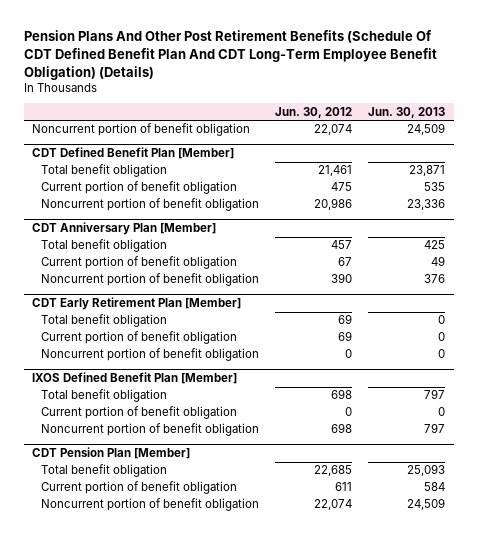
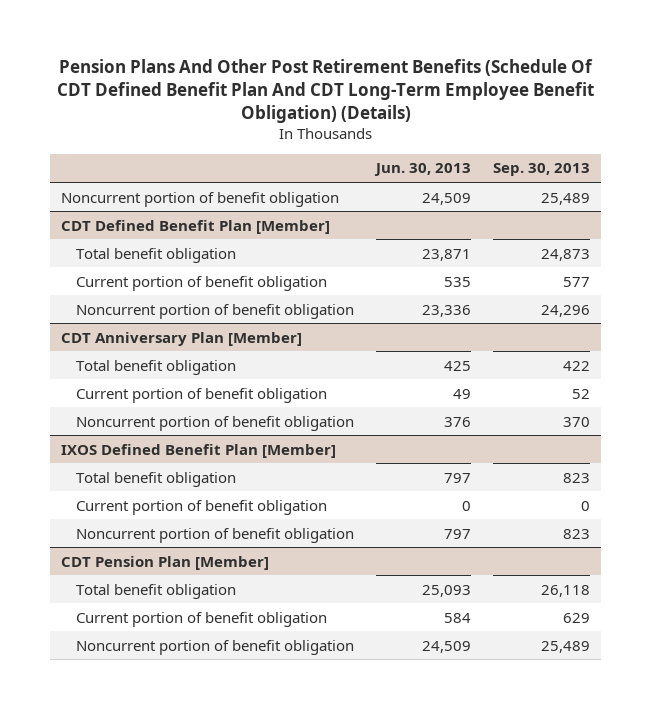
- | Jun. 30, 2012 | Jun. 30, 2013
+ | Jun. 30, 2013 | Sep. 30, 2013
- CDT Early Retirement Plan [Member]
- Total benefit obligation | 69 | 0
- Current portion of benefit obligation | 69 | 0
- Noncurrent portion of benefit obligation | 0 | 0

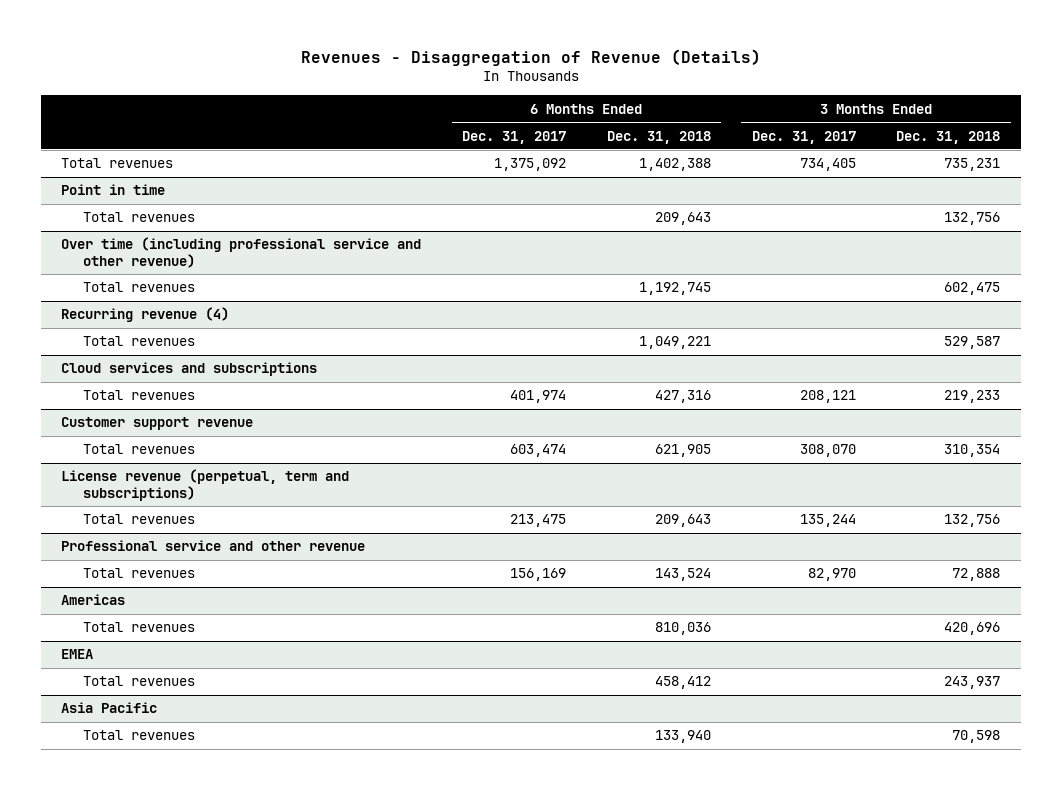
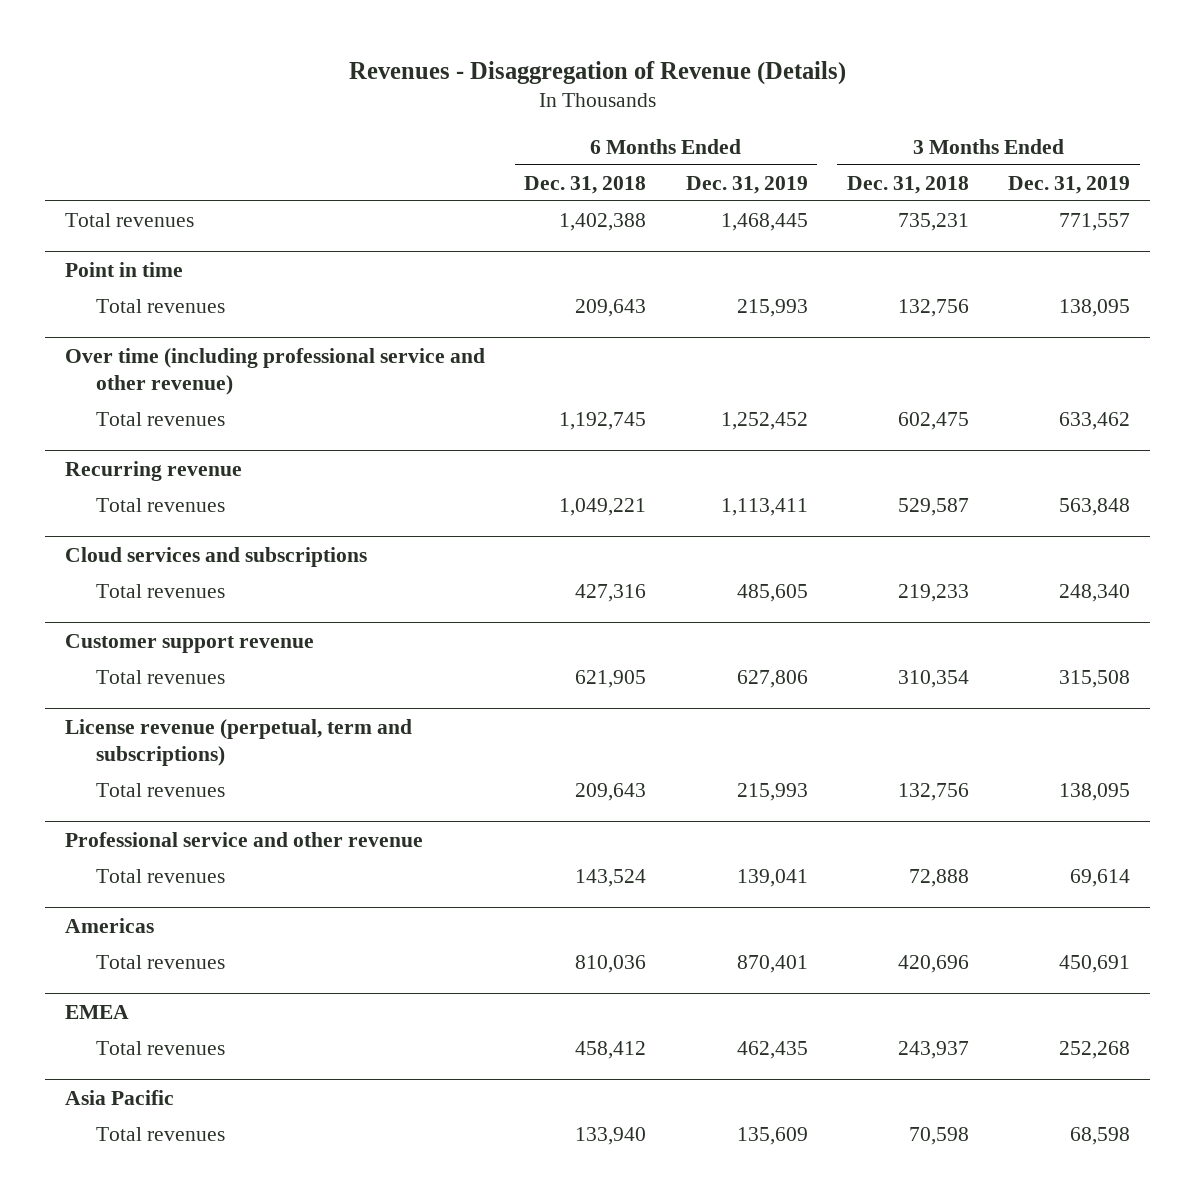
- | 6 Months Ended Dec. 31, 2017 | 6 Months Ended Dec. 31, 2018 | 3 Months Ended Dec. 31, 2017 | 3 Months Ended Dec. 31, 2018
+ | 6 Months Ended Dec. 31, 2018 | 6 Months Ended Dec. 31, 2019 | 3 Months Ended Dec. 31, 2018 | 3 Months Ended Dec. 31, 2019
- Recurring revenue (4)
+ Recurring revenue

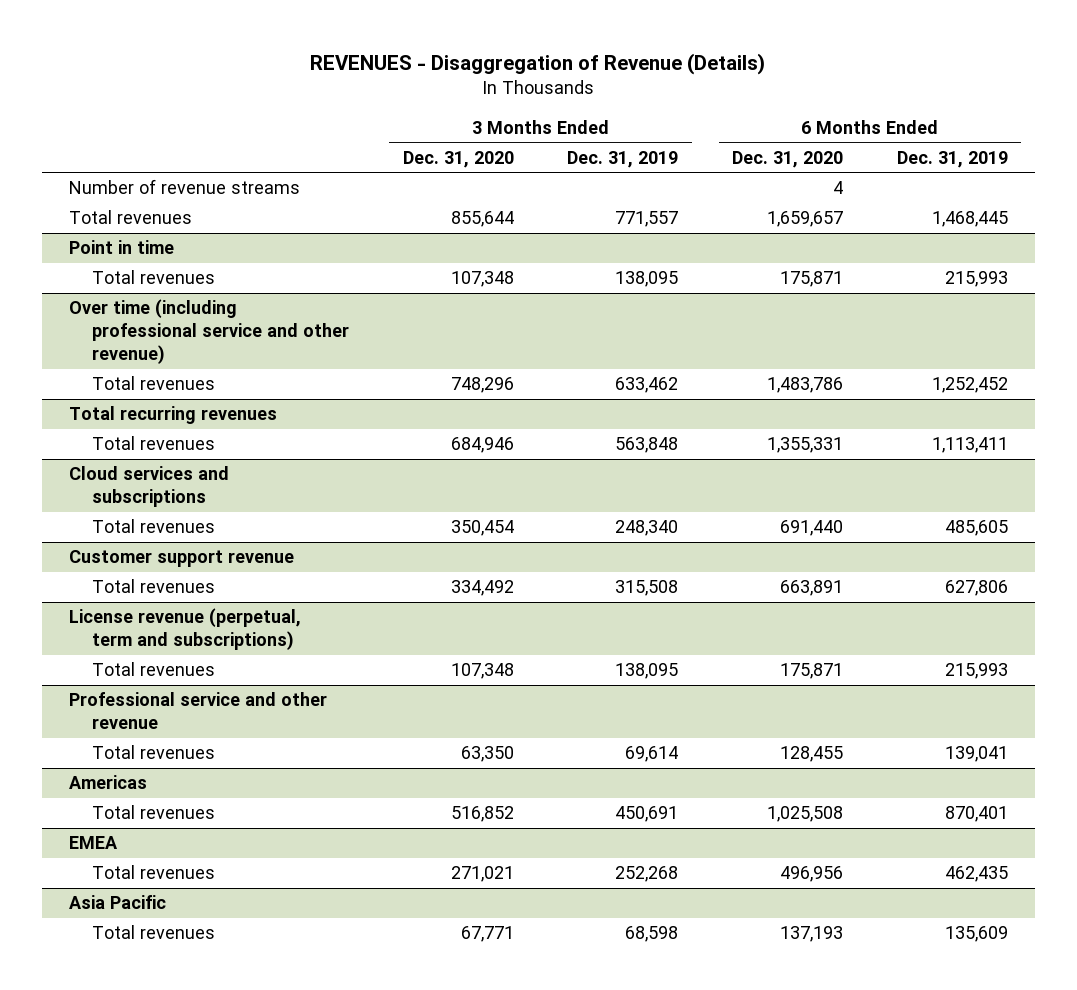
- Revenues - Disaggregation of Revenue (Details)
+ REVENUES - Disaggregation of Revenue (Details)
- | 6 Months Ended Dec. 31, 2018 | 6 Months Ended Dec. 31, 2019 | 3 Months Ended Dec. 31, 2018 | 3 Months Ended Dec. 31, 2019
+ | 3 Months Ended Dec. 31, 2020 | 3 Months Ended Dec. 31, 2019 | 6 Months Ended Dec. 31, 2020 | 6 Months Ended Dec. 31, 2019
+ Number of revenue streams | | | 4 |
- Recurring revenue
+ Total recurring revenues

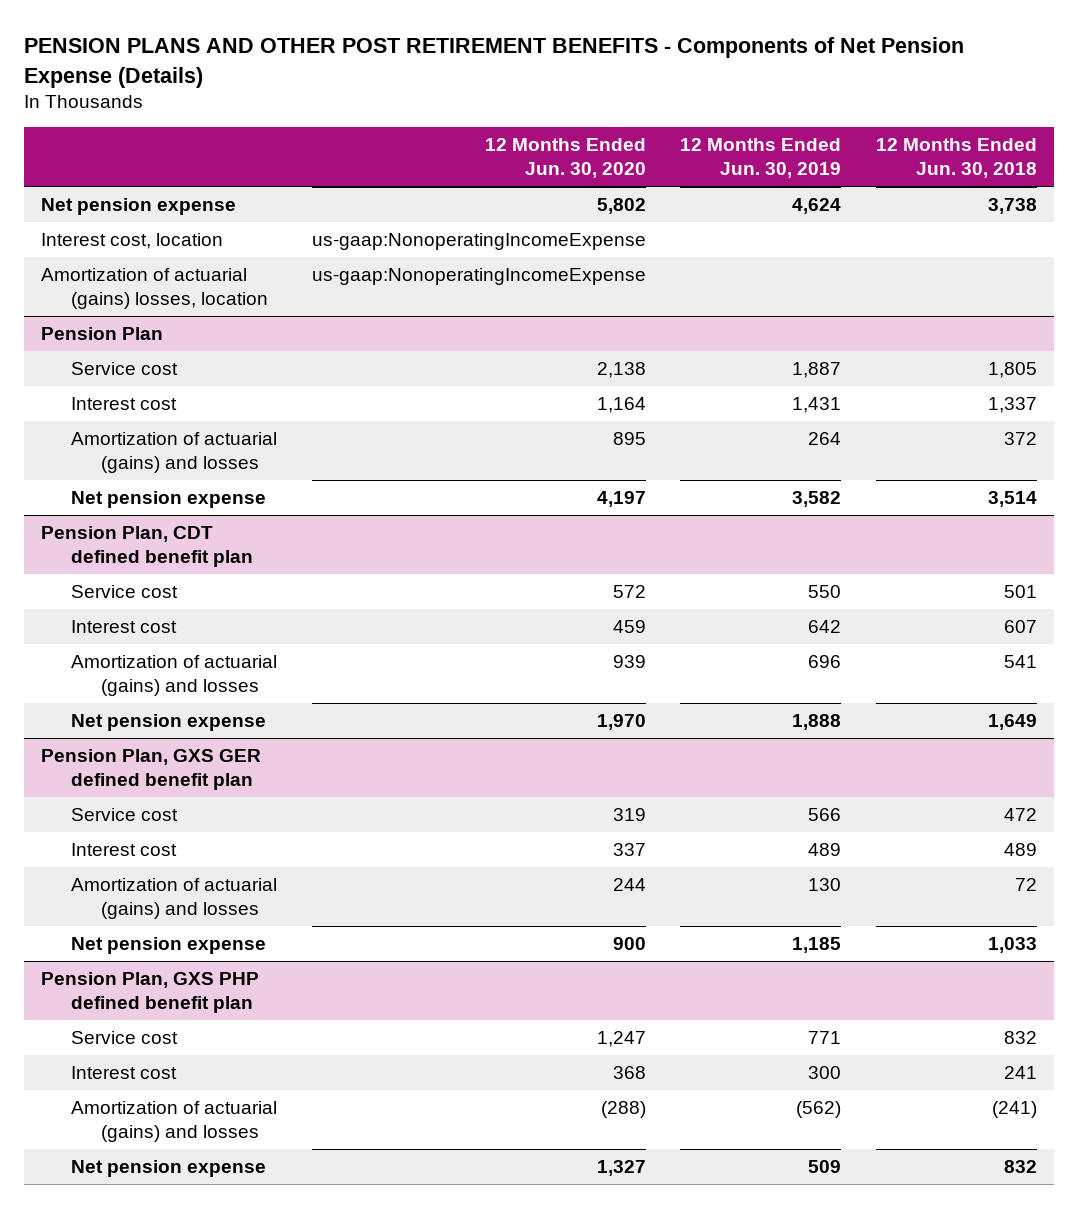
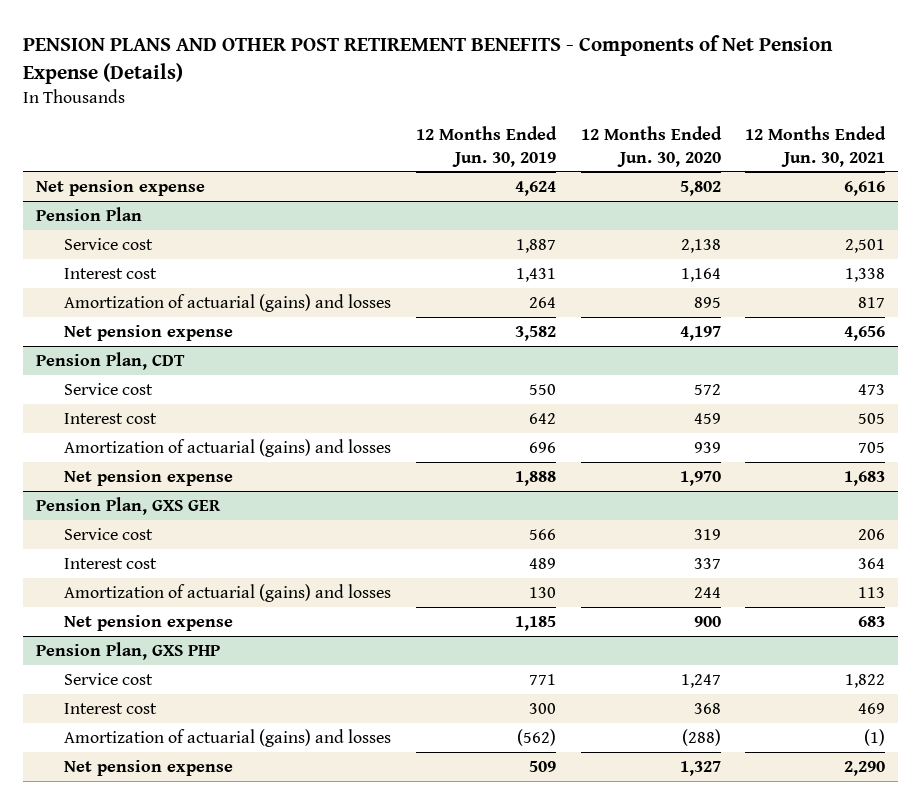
- | 12 Months Ended Jun. 30, 2020 | 12 Months Ended Jun. 30, 2019 | 12 Months Ended Jun. 30, 2018
+ | 12 Months Ended Jun. 30, 2019 | 12 Months Ended Jun. 30, 2020 | 12 Months Ended Jun. 30, 2021
- Interest cost, location | us-gaap:NonoperatingIncomeExpense | |
- Amortization of actuarial (gains) losses, location | us-gaap:NonoperatingIncomeExpense | |
- Pension Plan, CDT defined benefit plan
+ Pension Plan, CDT
- Pension Plan, GXS GER defined benefit plan
+ Pension Plan, GXS GER
- Pension Plan, GXS PHP defined benefit plan
+ Pension Plan, GXS PHP

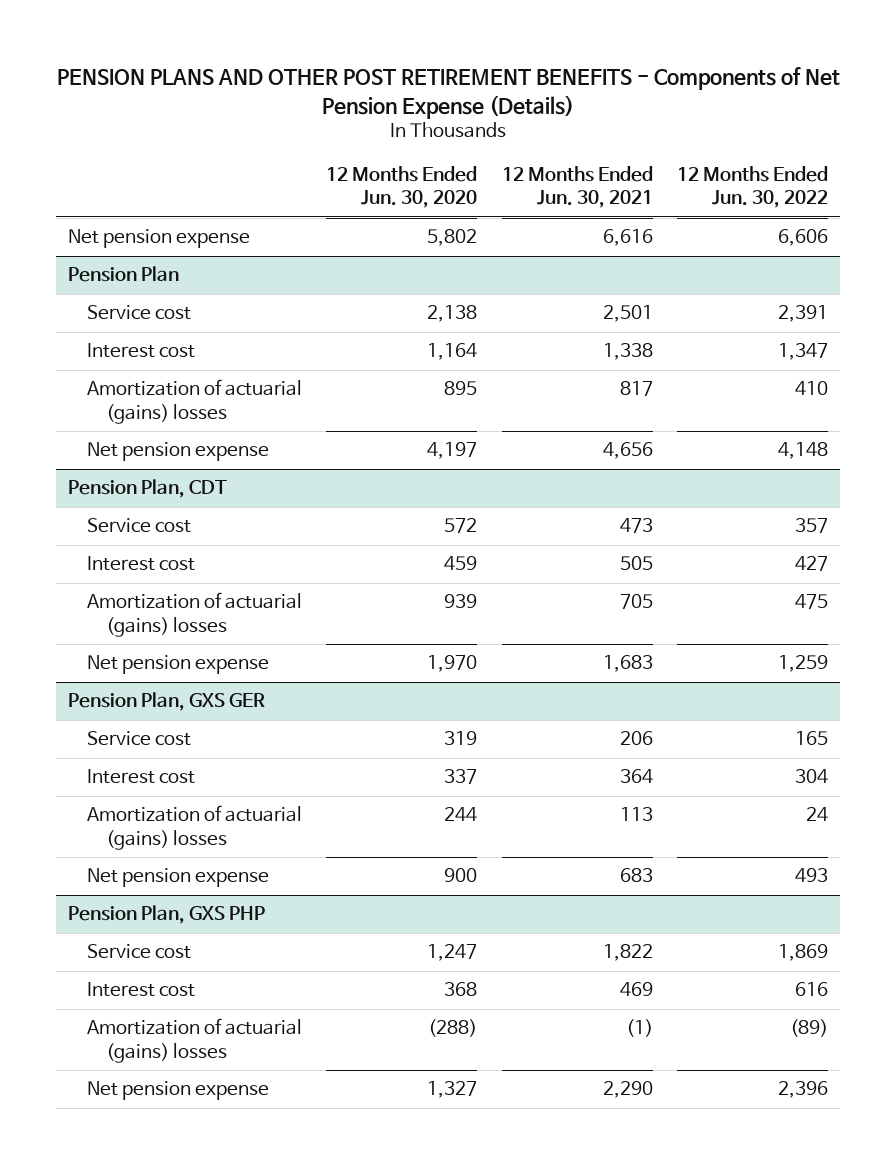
- | 12 Months Ended Jun. 30, 2019 | 12 Months Ended Jun. 30, 2020 | 12 Months Ended Jun. 30, 2021
+ | 12 Months Ended Jun. 30, 2020 | 12 Months Ended Jun. 30, 2021 | 12 Months Ended Jun. 30, 2022
@ Pension Plan
- Amortization of actuarial (gains) and losses | 264 | 895 | 817
+ Amortization of actuarial (gains) losses | 895 | 817 | 410
@ Pension Plan, CDT
- Amortization of actuarial (gains) and losses | 696 | 939 | 705
+ Amortization of actuarial (gains) losses | 939 | 705 | 475
@ Pension Plan, GXS GER
- Amortization of actuarial (gains) and losses | 130 | 244 | 113
+ Amortization of actuarial (gains) losses | 244 | 113 | 24
@ Pension Plan, GXS PHP
- Amortization of actuarial (gains) and losses | (562) | (288) | (1)
+ Amortization of actuarial (gains) losses | (288) | (1) | (89)

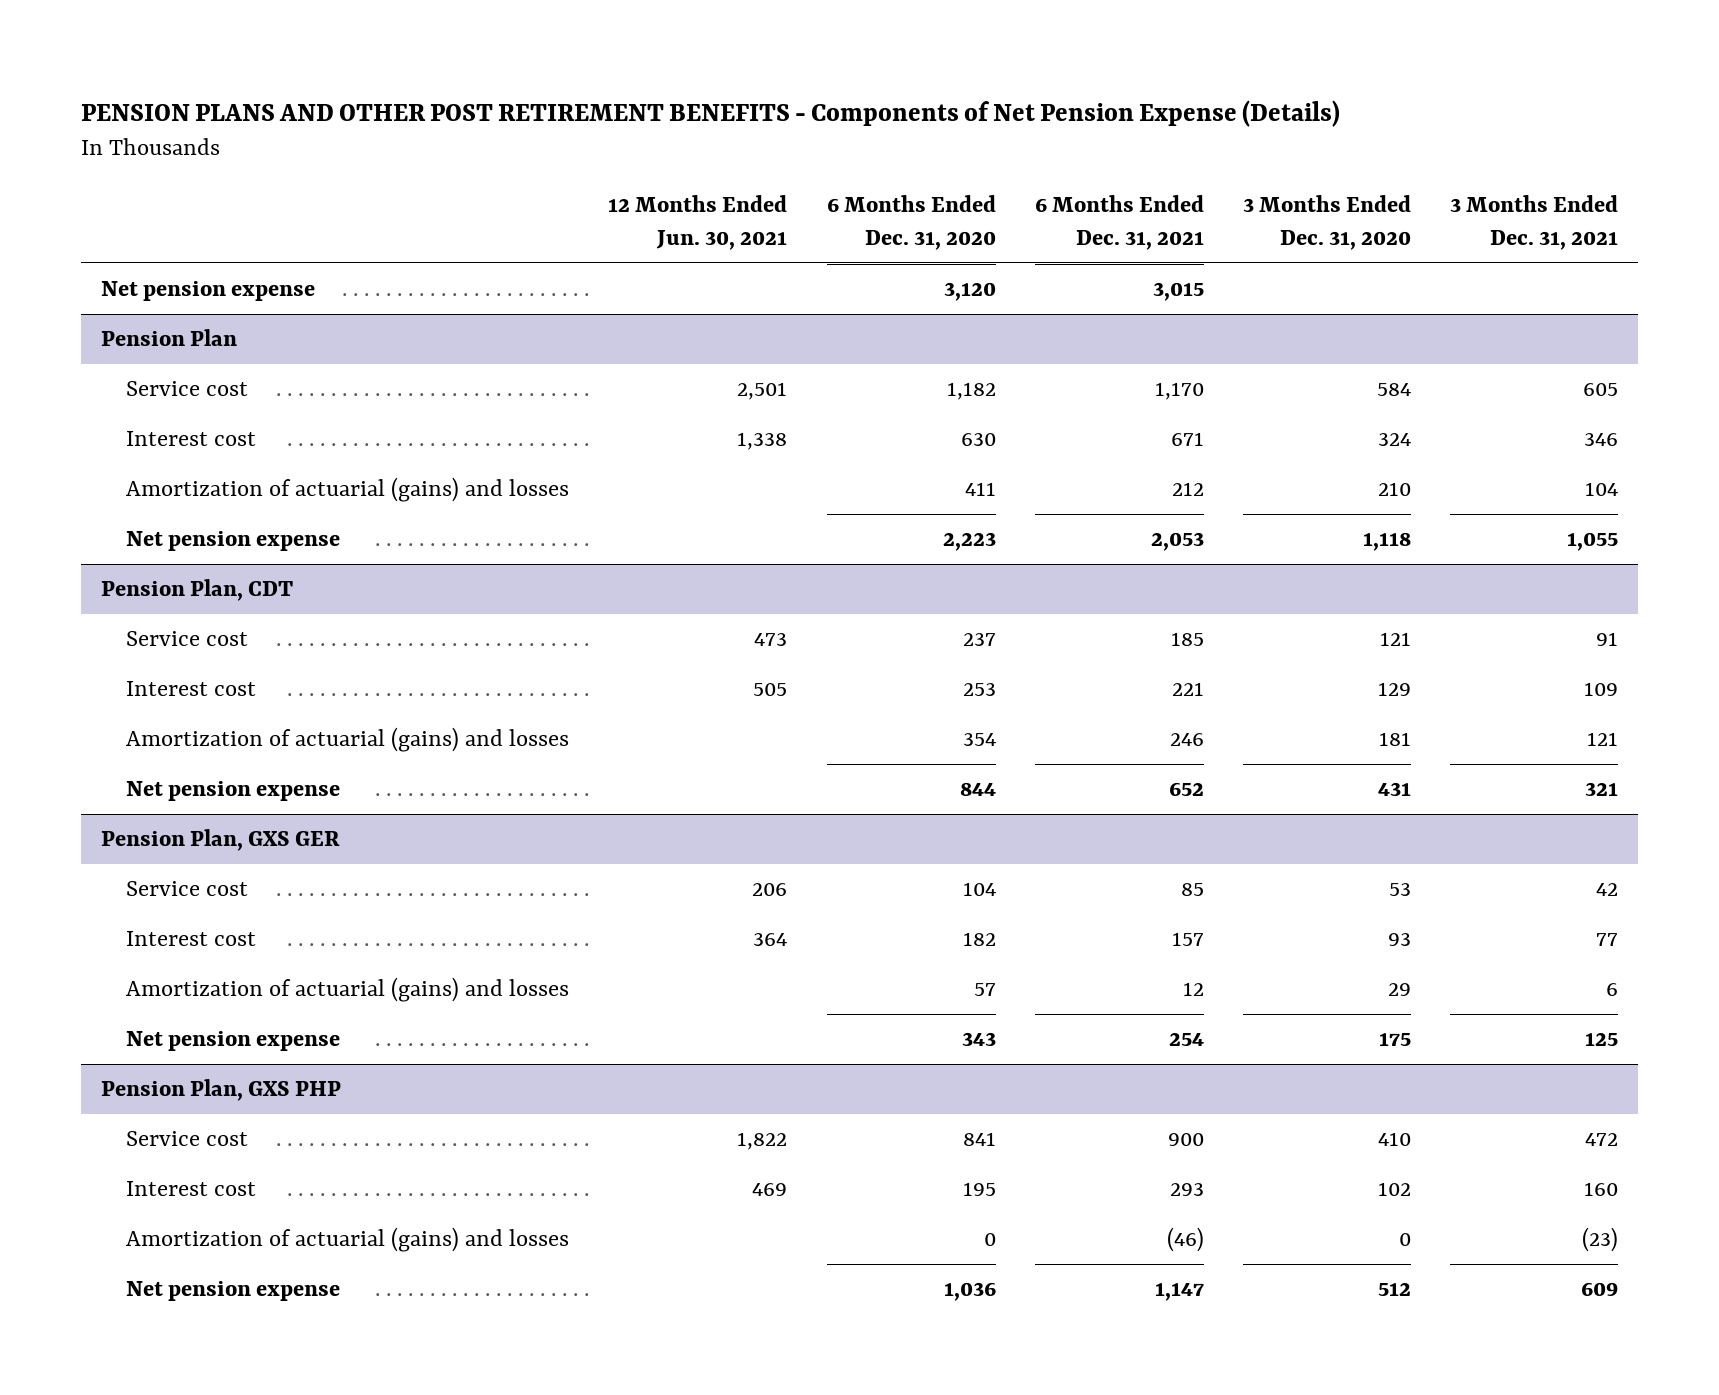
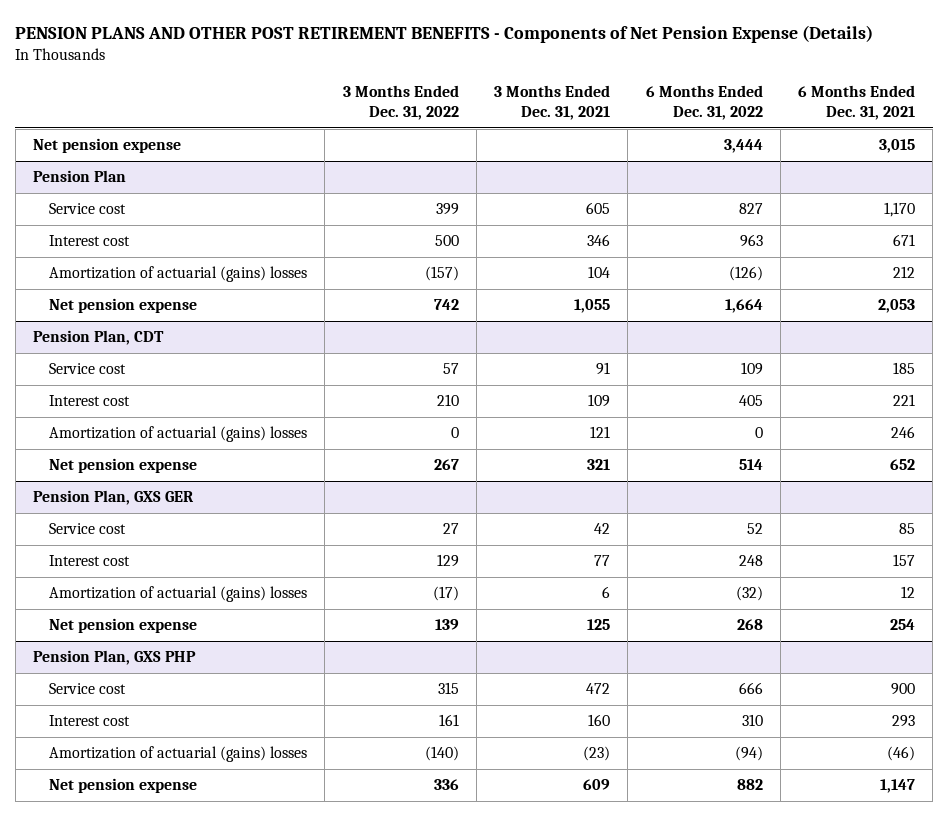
- | 12 Months Ended Jun. 30, 2021 | 6 Months Ended Dec. 31, 2020 | 6 Months Ended Dec. 31, 2021 | 3 Months Ended Dec. 31, 2020 | 3 Months Ended Dec. 31, 2021
+ | 3 Months Ended Dec. 31, 2022 | 3 Months Ended Dec. 31, 2021 | 6 Months Ended Dec. 31, 2022 | 6 Months Ended Dec. 31, 2021
@ Pension Plan
- Amortization of actuarial (gains) and losses | | 411 | 212 | 210 | 104
+ Amortization of actuarial (gains) losses | (157) | 104 | (126) | 212
@ Pension Plan, CDT
- Amortization of actuarial (gains) and losses | | 354 | 246 | 181 | 121
+ Amortization of actuarial (gains) losses | 0 | 121 | 0 | 246
@ Pension Plan, GXS GER
- Amortization of actuarial (gains) and losses | | 57 | 12 | 29 | 6
+ Amortization of actuarial (gains) losses | (17) | 6 | (32) | 12
@ Pension Plan, GXS PHP
- Amortization of actuarial (gains) and losses | | 0 | (46) | 0 | (23)
+ Amortization of actuarial (gains) losses | (140) | (23) | (94) | (46)

